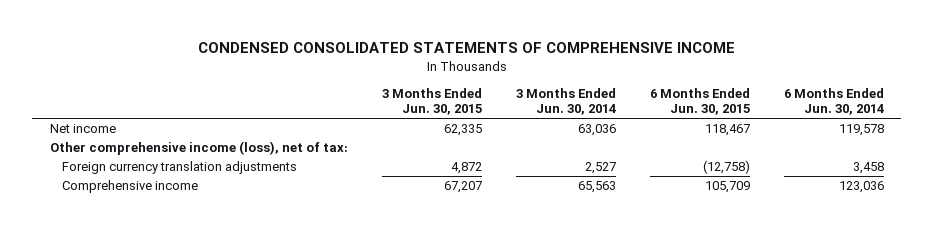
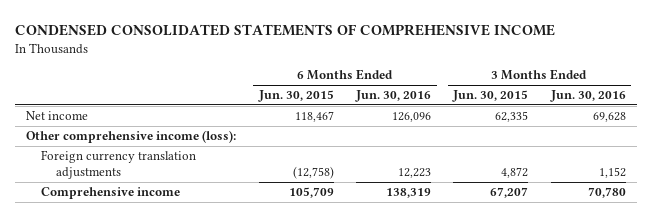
- | 3 Months Ended Jun. 30, 2015 | 3 Months Ended Jun. 30, 2014 | 6 Months Ended Jun. 30, 2015 | 6 Months Ended Jun. 30, 2014
+ | 6 Months Ended Jun. 30, 2015 | 6 Months Ended Jun. 30, 2016 | 3 Months Ended Jun. 30, 2015 | 3 Months Ended Jun. 30, 2016
- Other comprehensive income (loss), net of tax:
+ Other comprehensive income (loss):

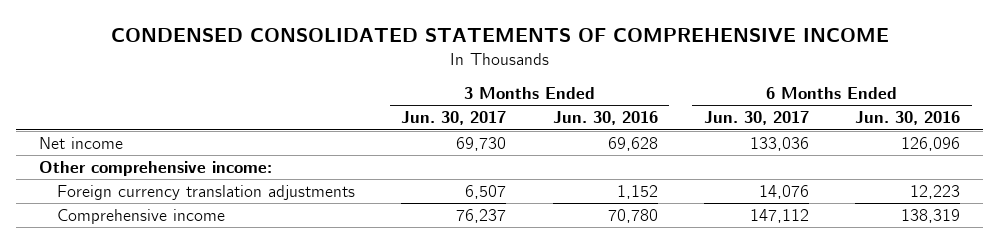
- | 6 Months Ended Jun. 30, 2015 | 6 Months Ended Jun. 30, 2016 | 3 Months Ended Jun. 30, 2015 | 3 Months Ended Jun. 30, 2016
+ | 3 Months Ended Jun. 30, 2017 | 3 Months Ended Jun. 30, 2016 | 6 Months Ended Jun. 30, 2017 | 6 Months Ended Jun. 30, 2016
- Other comprehensive income (loss):
+ Other comprehensive income:

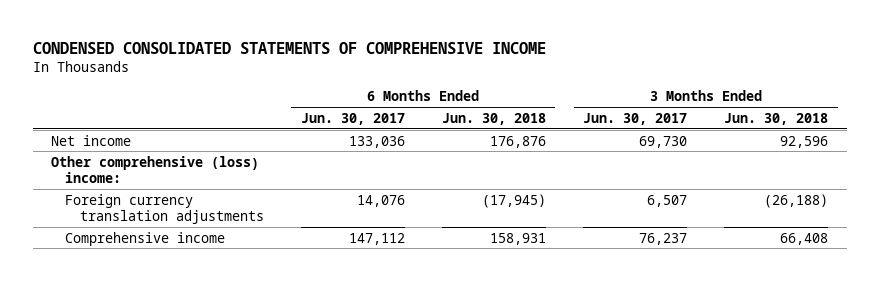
- | 3 Months Ended Jun. 30, 2017 | 3 Months Ended Jun. 30, 2016 | 6 Months Ended Jun. 30, 2017 | 6 Months Ended Jun. 30, 2016
+ | 6 Months Ended Jun. 30, 2017 | 6 Months Ended Jun. 30, 2018 | 3 Months Ended Jun. 30, 2017 | 3 Months Ended Jun. 30, 2018
- Other comprehensive income:
+ Other comprehensive (loss) income:

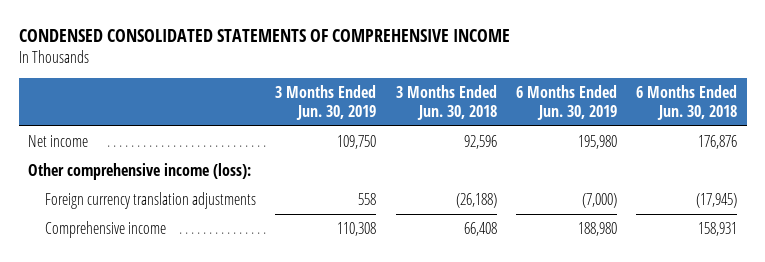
- | 6 Months Ended Jun. 30, 2017 | 6 Months Ended Jun. 30, 2018 | 3 Months Ended Jun. 30, 2017 | 3 Months Ended Jun. 30, 2018
+ | 3 Months Ended Jun. 30, 2019 | 3 Months Ended Jun. 30, 2018 | 6 Months Ended Jun. 30, 2019 | 6 Months Ended Jun. 30, 2018
- Other comprehensive (loss) income:
+ Other comprehensive income (loss):

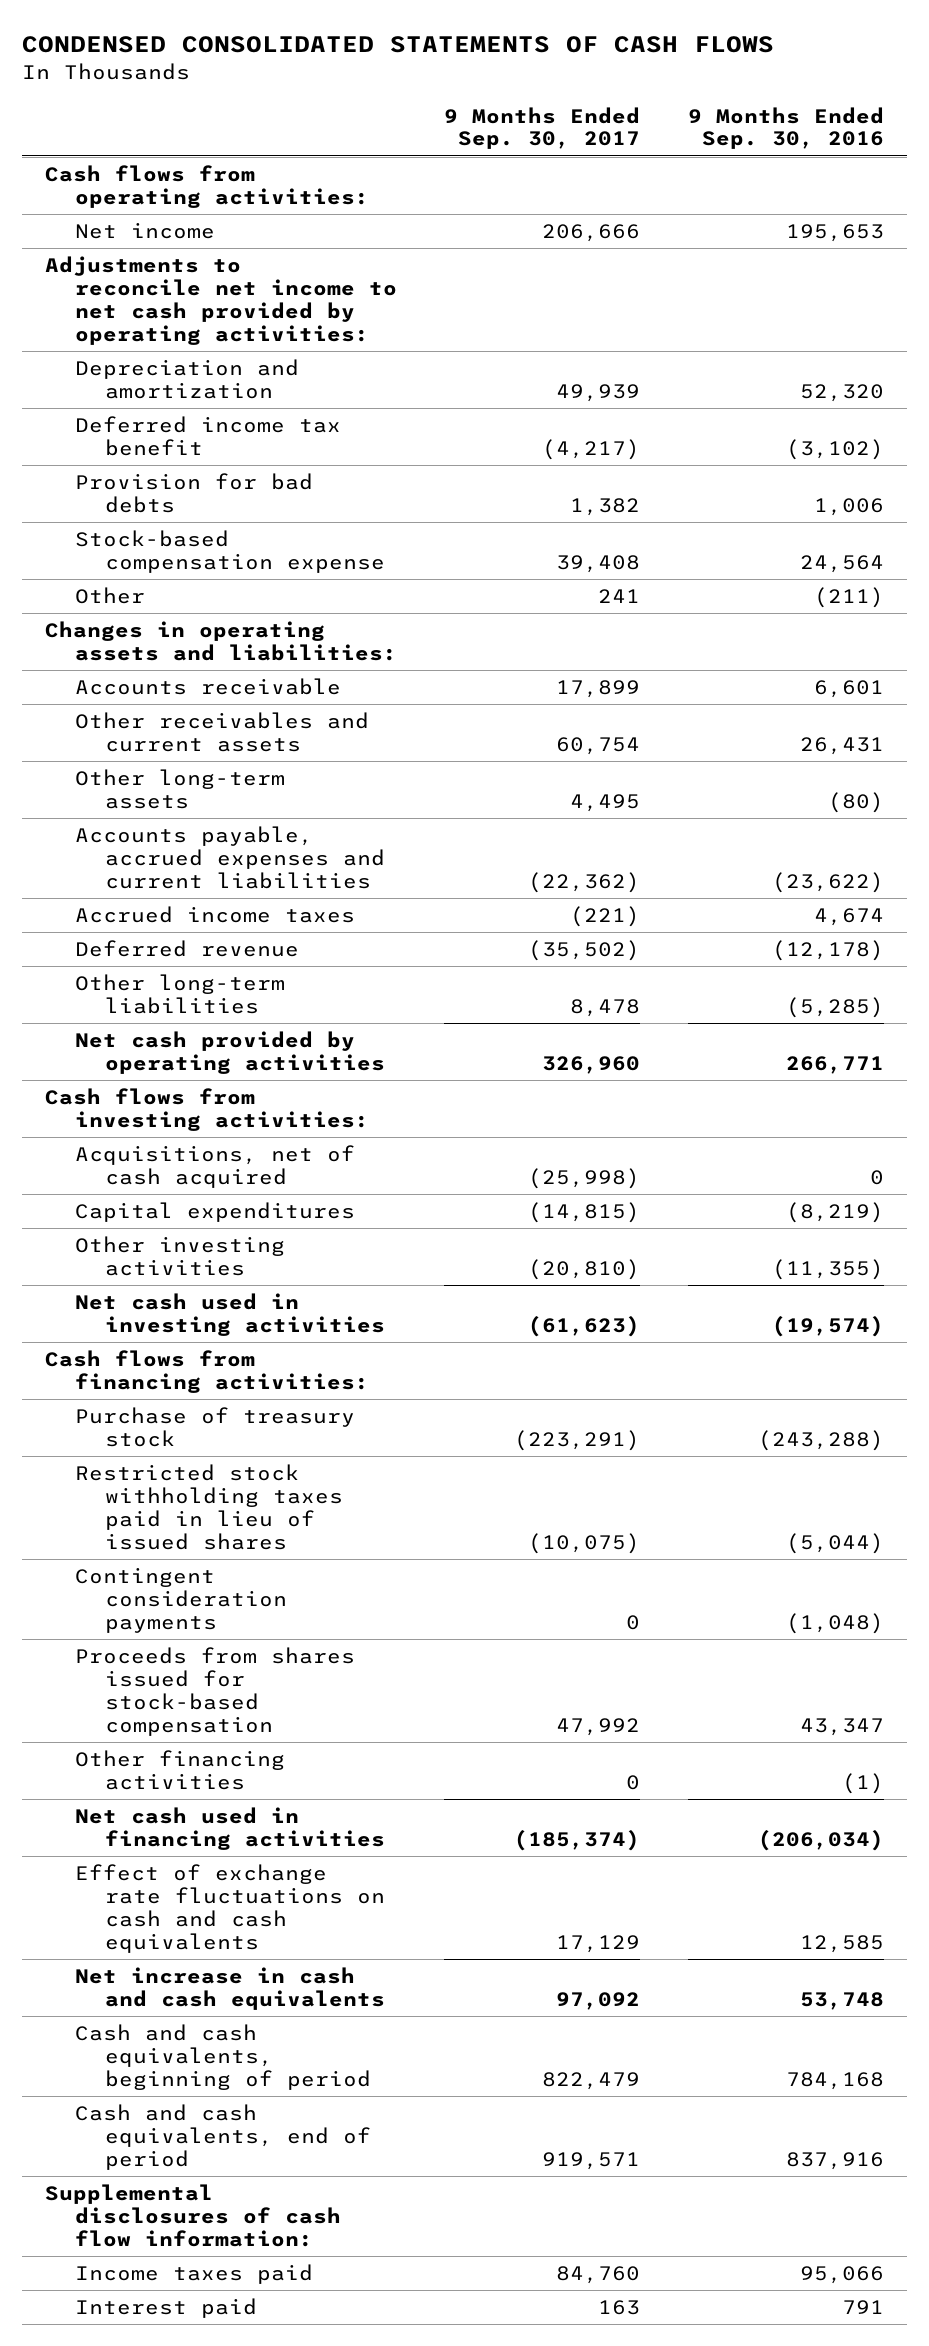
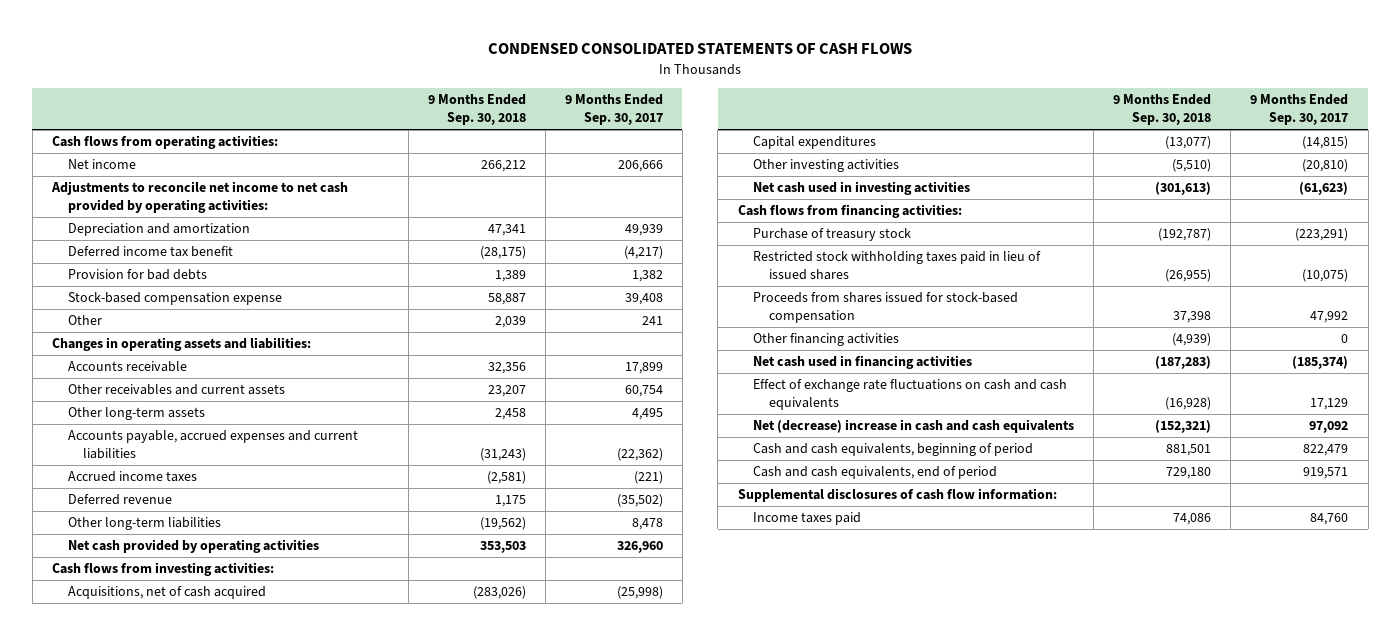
- | 9 Months Ended Sep. 30, 2017 | 9 Months Ended Sep. 30, 2016
+ | 9 Months Ended Sep. 30, 2018 | 9 Months Ended Sep. 30, 2017
- Contingent consideration payments | 0 | (1,048)
- Net increase in cash and cash equivalents | 97,092 | 53,748
+ Net (decrease) increase in cash and cash equivalents | (152,321) | 97,092
- Interest paid | 163 | 791

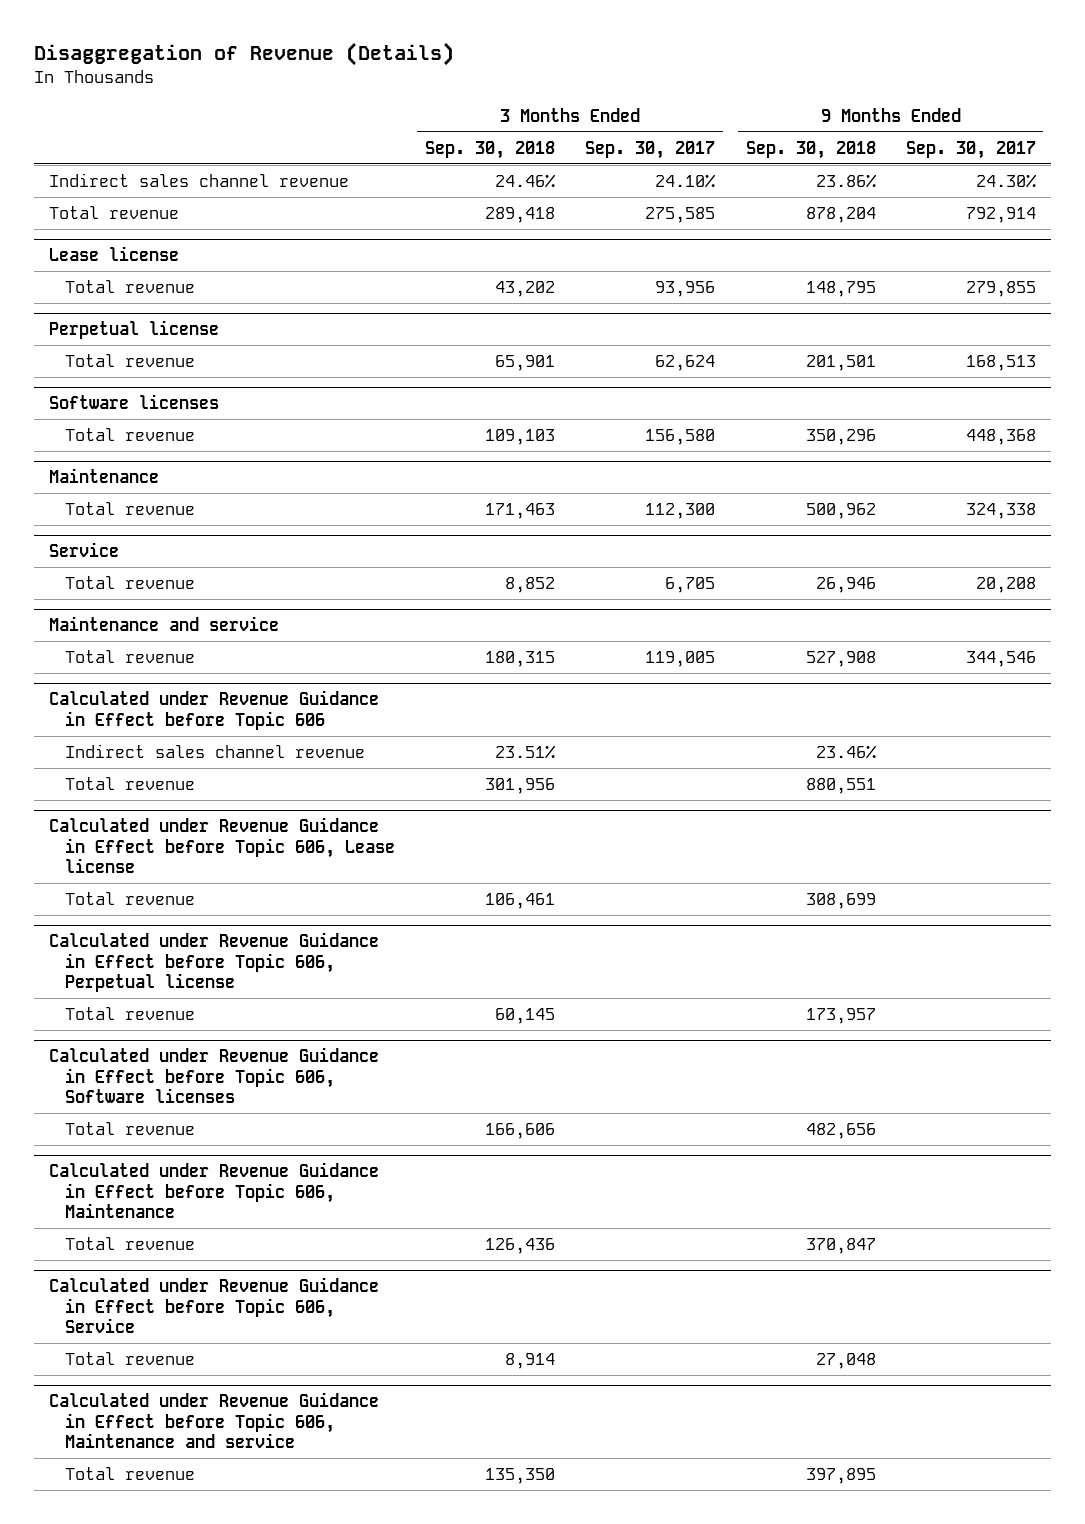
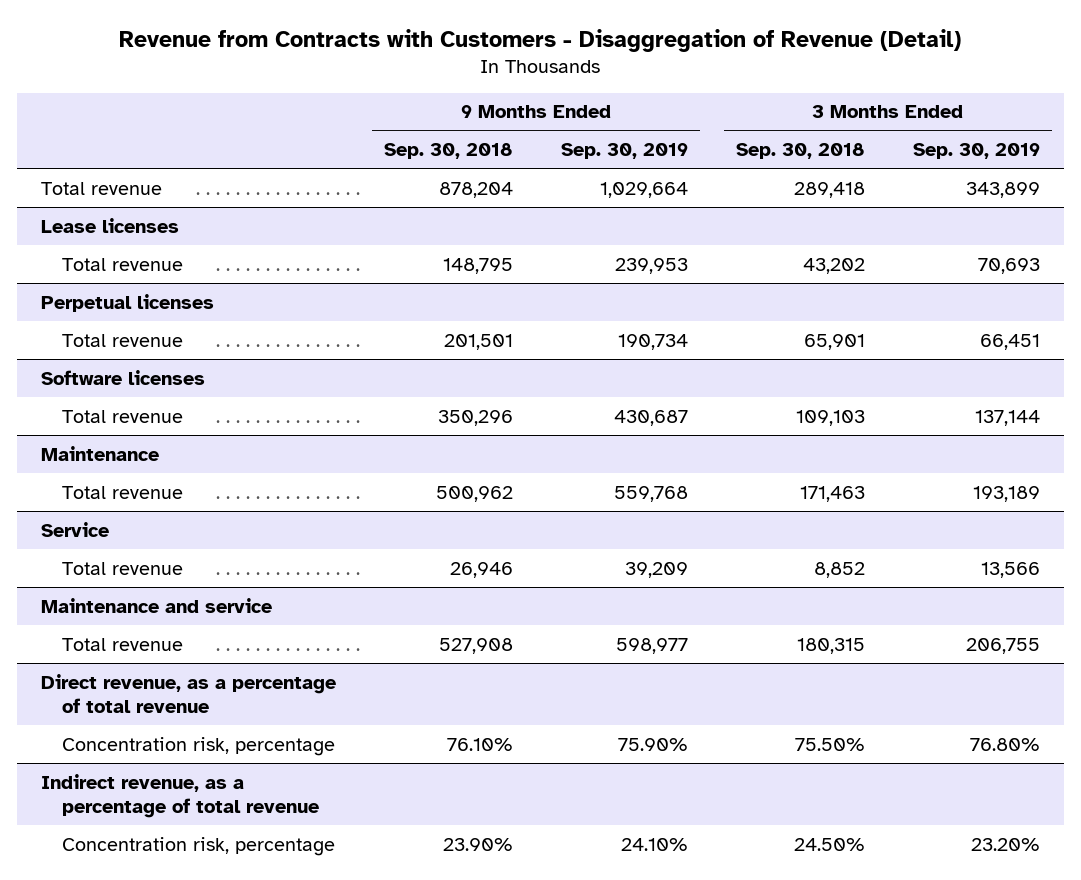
- Disaggregation of Revenue (Details)
+ Revenue from Contracts with Customers - Disaggregation of Revenue (Detail)
- | 3 Months Ended Sep. 30, 2018 | 3 Months Ended Sep. 30, 2017 | 9 Months Ended Sep. 30, 2018 | 9 Months Ended Sep. 30, 2017
+ | 9 Months Ended Sep. 30, 2018 | 9 Months Ended Sep. 30, 2019 | 3 Months Ended Sep. 30, 2018 | 3 Months Ended Sep. 30, 2019
- Indirect sales channel revenue | 24.46% | 24.10% | 23.86% | 24.30%
- Lease license
+ Lease licenses
- Perpetual license
+ Perpetual licenses
- Calculated under Revenue Guidance in Effect before Topic 606
- Indirect sales channel revenue | 23.51% | | 23.46% |
- Total revenue | 301,956 | | 880,551 |
- Calculated under Revenue Guidance in Effect before Topic 606, Lease license
- Total revenue | 106,461 | | 308,699 |
- Calculated under Revenue Guidance in Effect before Topic 606, Perpetual license
- Total revenue | 60,145 | | 173,957 |
- Calculated under Revenue Guidance in Effect before Topic 606, Software licenses
- Total revenue | 166,606 | | 482,656 |
- Calculated under Revenue Guidance in Effect before Topic 606, Maintenance
- Total revenue | 126,436 | | 370,847 |
- Calculated under Revenue Guidance in Effect before Topic 606, Service
- Total revenue | 8,914 | | 27,048 |
- Calculated under Revenue Guidance in Effect before Topic 606, Maintenance and service
- Total revenue | 135,350 | | 397,895 |
+ Direct revenue, as a percentage of total revenue
+ Concentration risk, percentage | 76.10% | 75.90% | 75.50% | 76.80%
+ Indirect revenue, as a percentage of total revenue
+ Concentration risk, percentage | 23.90% | 24.10% | 24.50% | 23.20%

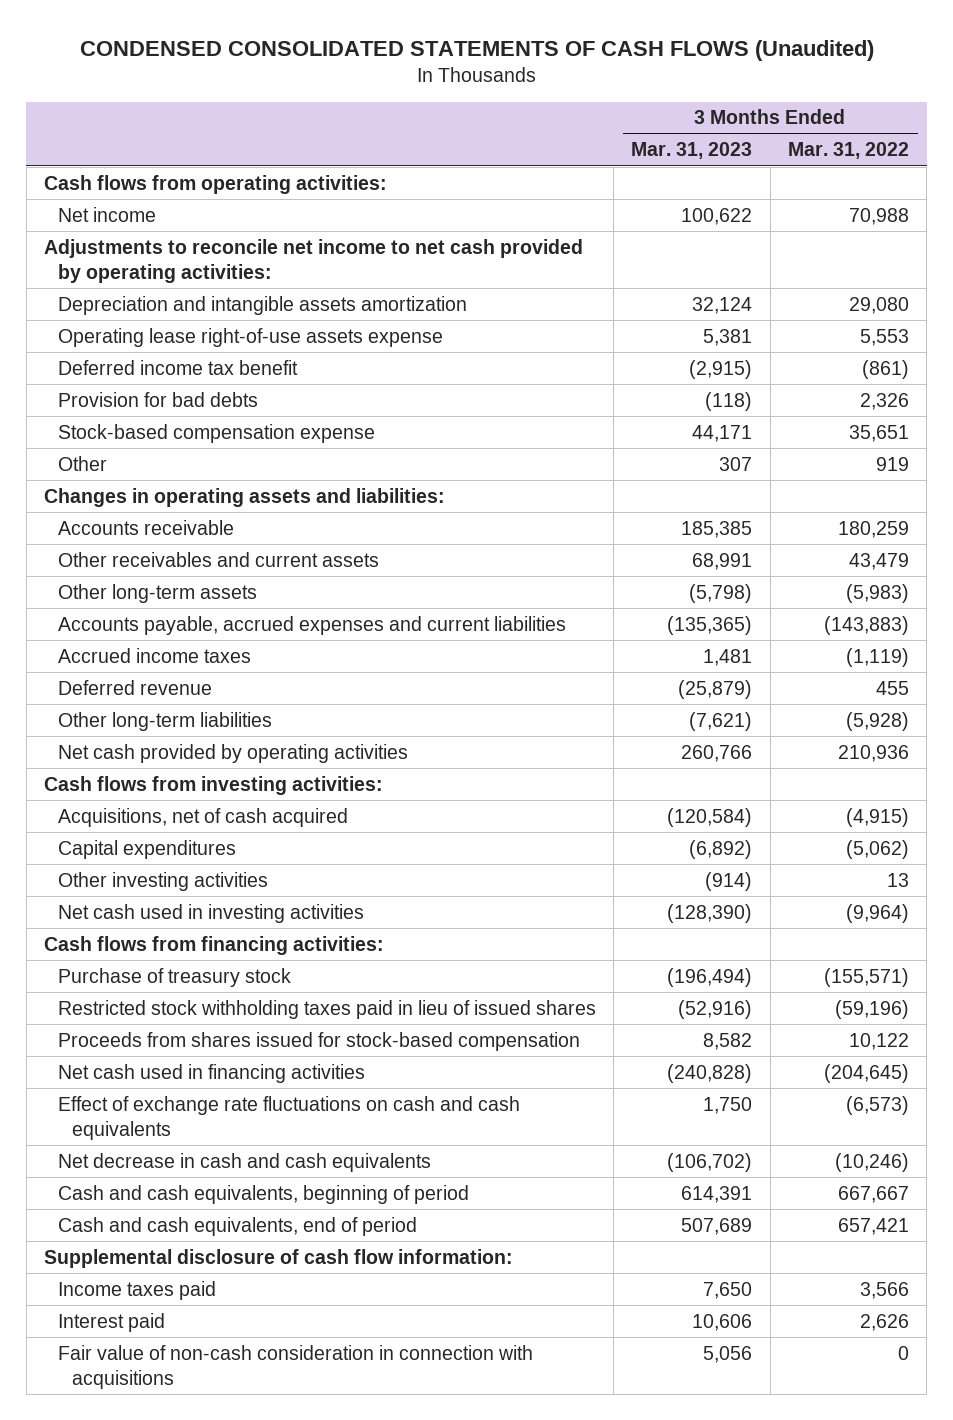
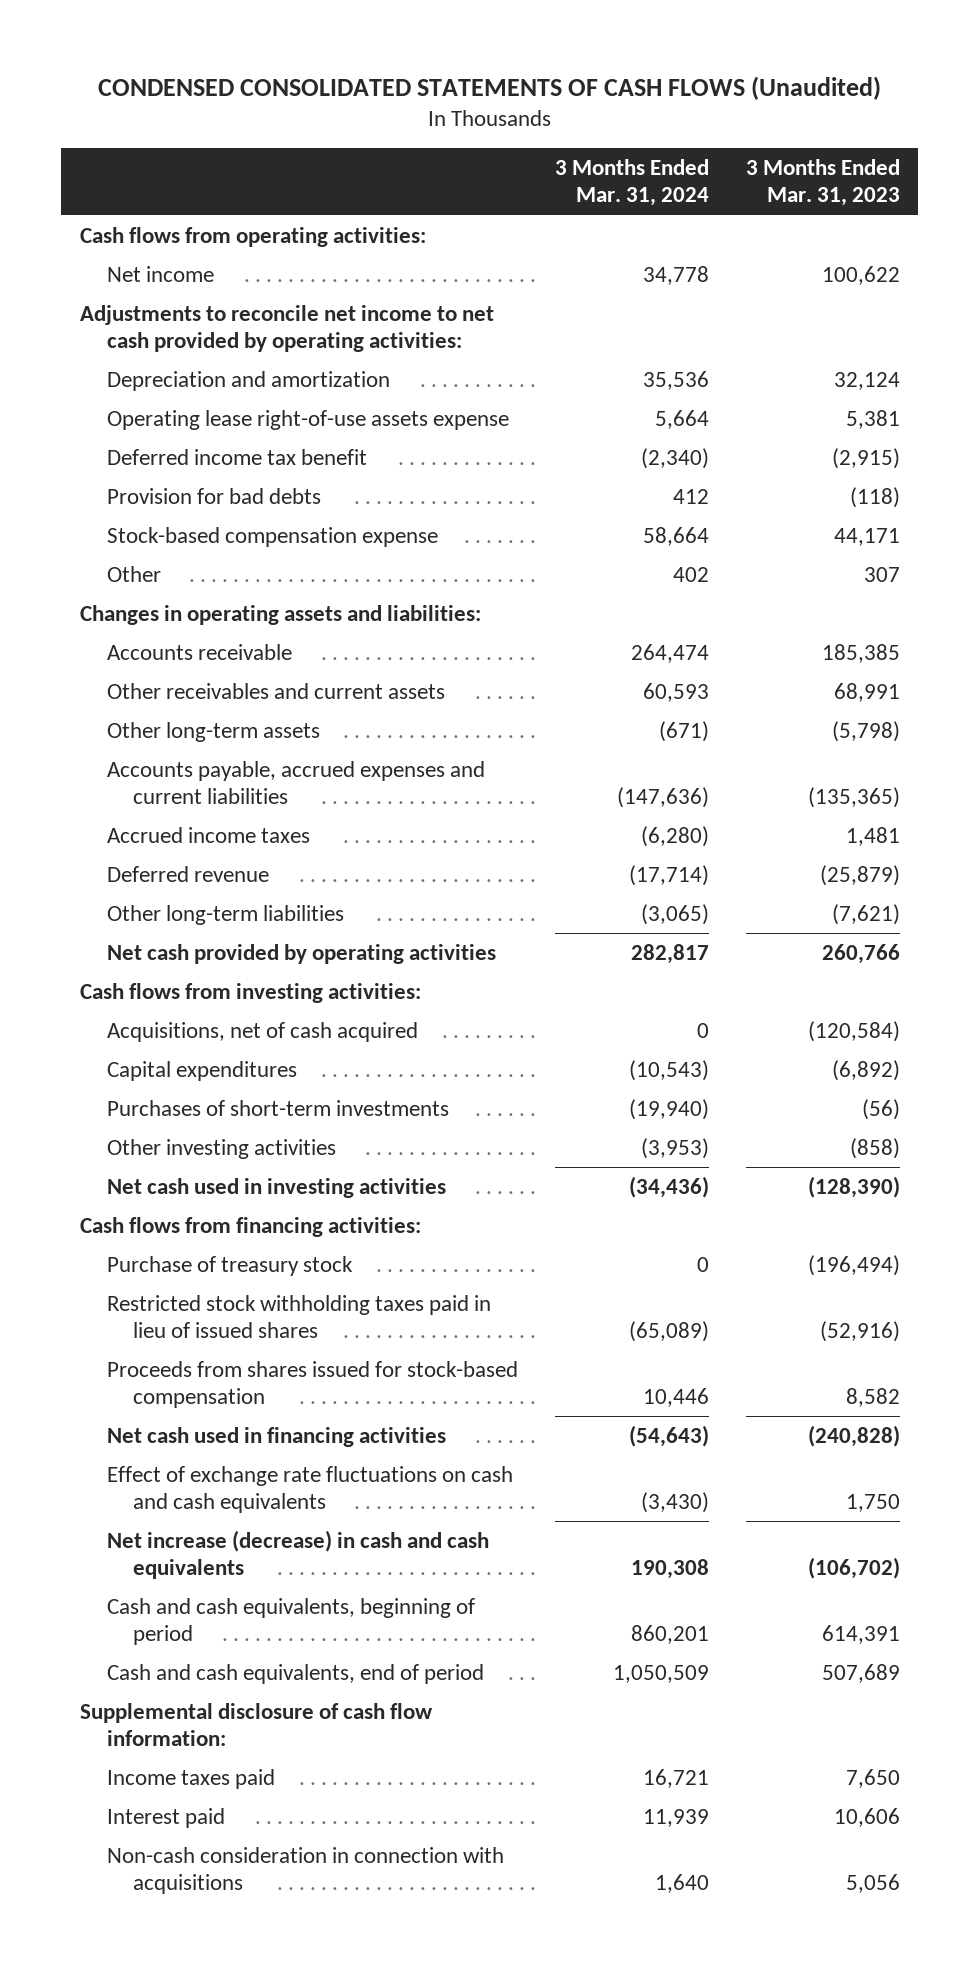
- | 3 Months Ended Mar. 31, 2023 | 3 Months Ended Mar. 31, 2022
+ | 3 Months Ended Mar. 31, 2024 | 3 Months Ended Mar. 31, 2023
- Depreciation and intangible assets amortization | 32,124 | 29,080
+ Depreciation and amortization | 35,536 | 32,124
- Other investing activities | (914) | 13
+ Purchases of short-term investments | (19,940) | (56)
+ Other investing activities | (3,953) | (858)
- Net decrease in cash and cash equivalents | (106,702) | (10,246)
+ Net increase (decrease) in cash and cash equivalents | 190,308 | (106,702)
- Fair value of non-cash consideration in connection with acquisitions | 5,056 | 0
+ Non-cash consideration in connection with acquisitions | 1,640 | 5,056

